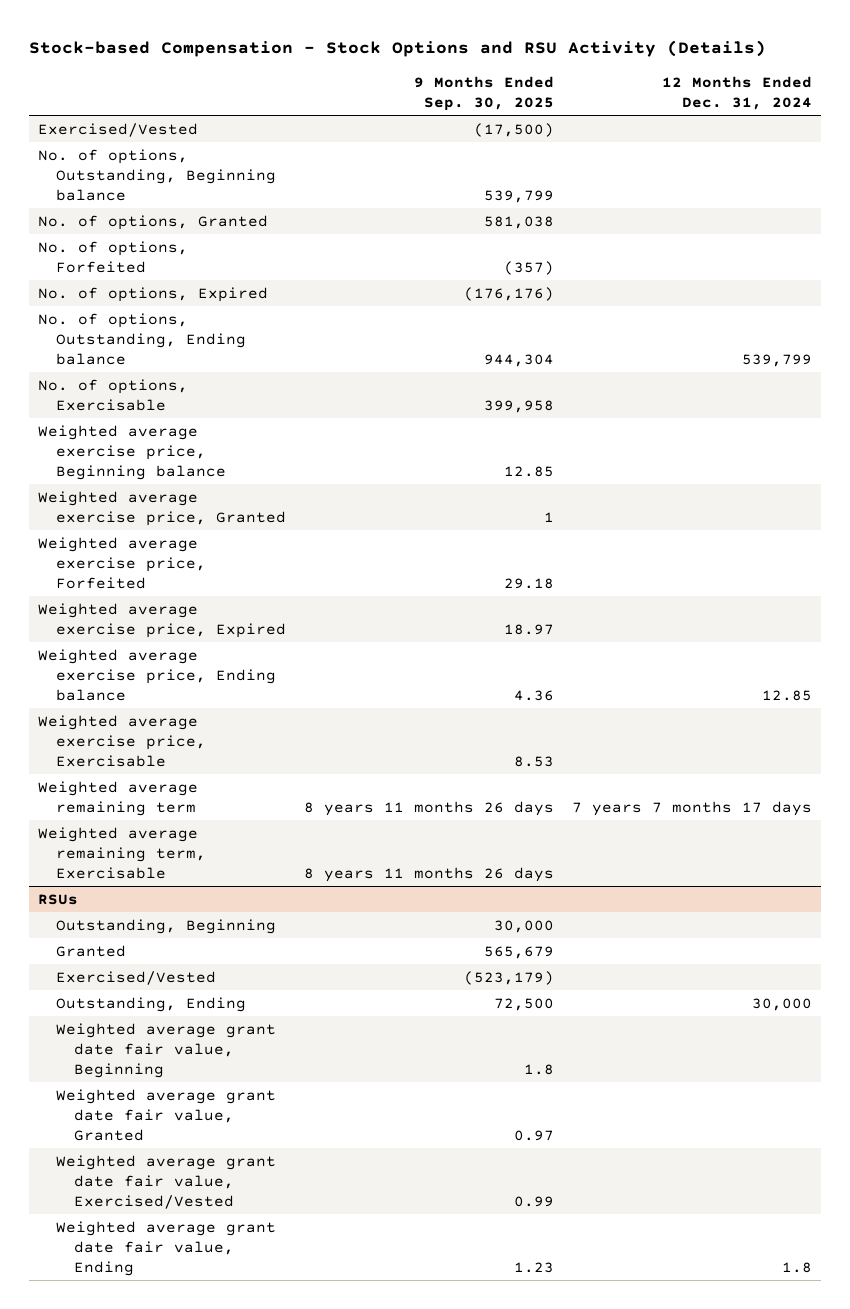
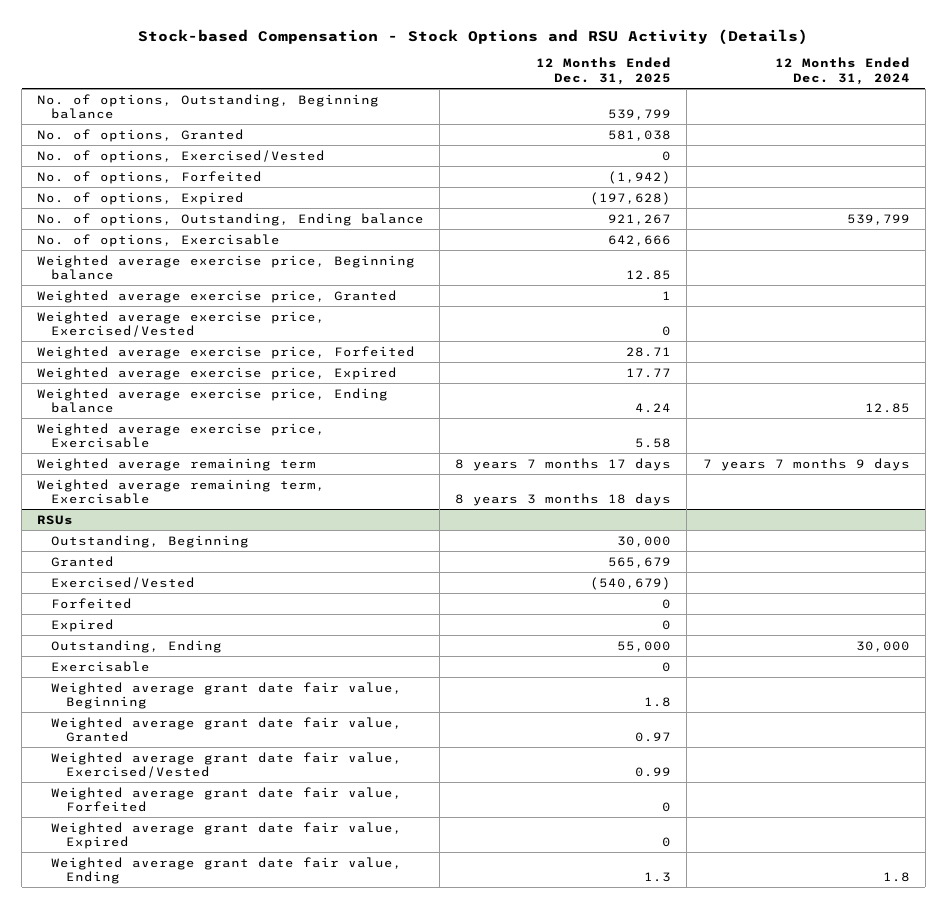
- | 9 Months Ended Sep. 30, 2025 | 12 Months Ended Dec. 31, 2024
+ | 12 Months Ended Dec. 31, 2025 | 12 Months Ended Dec. 31, 2024
- Exercised/Vested | (17,500) |
+ No. of options, Exercised/Vested | 0 |
+ Weighted average exercise price, Exercised/Vested | 0 |
- Weighted average remaining term | 8 years 11 months 26 days | 7 years 7 months 17 days
+ Weighted average remaining term | 8 years 7 months 17 days | 7 years 7 months 9 days
@ RSUs
+ Forfeited | 0 |
+ Expired | 0 |
+ Exercisable | 0 |
+ Weighted average grant date fair value, Forfeited | 0 |
+ Weighted average grant date fair value, Expired | 0 |

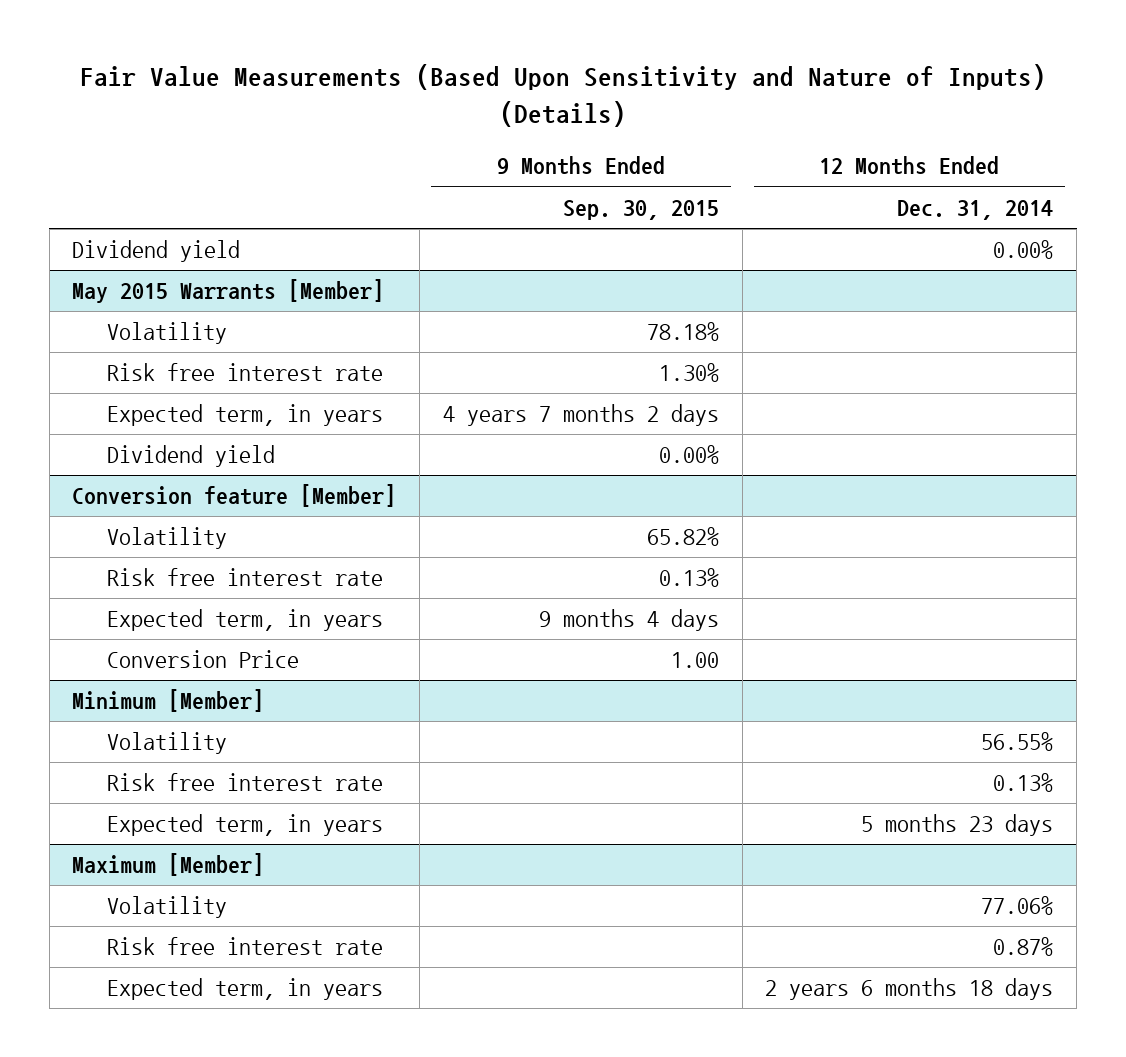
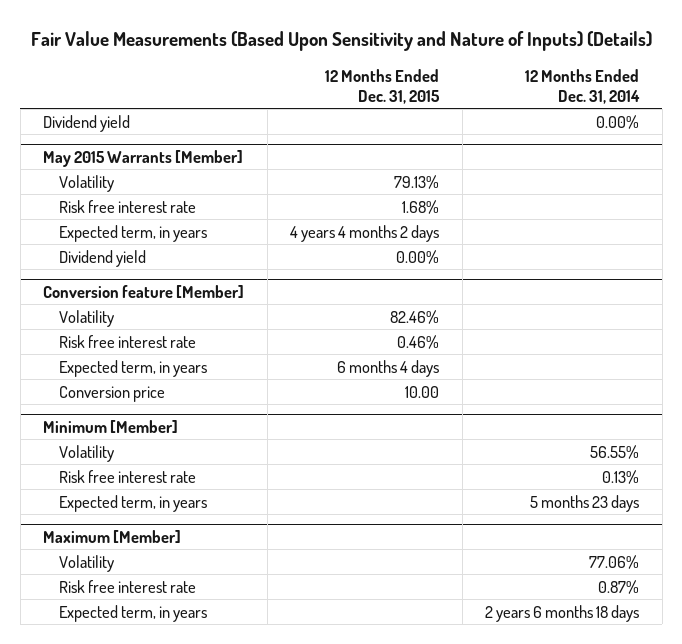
- | 9 Months Ended Sep. 30, 2015 | 12 Months Ended Dec. 31, 2014
+ | 12 Months Ended Dec. 31, 2015 | 12 Months Ended Dec. 31, 2014
@ Conversion feature [Member]
- Conversion Price | 1.00 |
+ Conversion price | 10.00 |

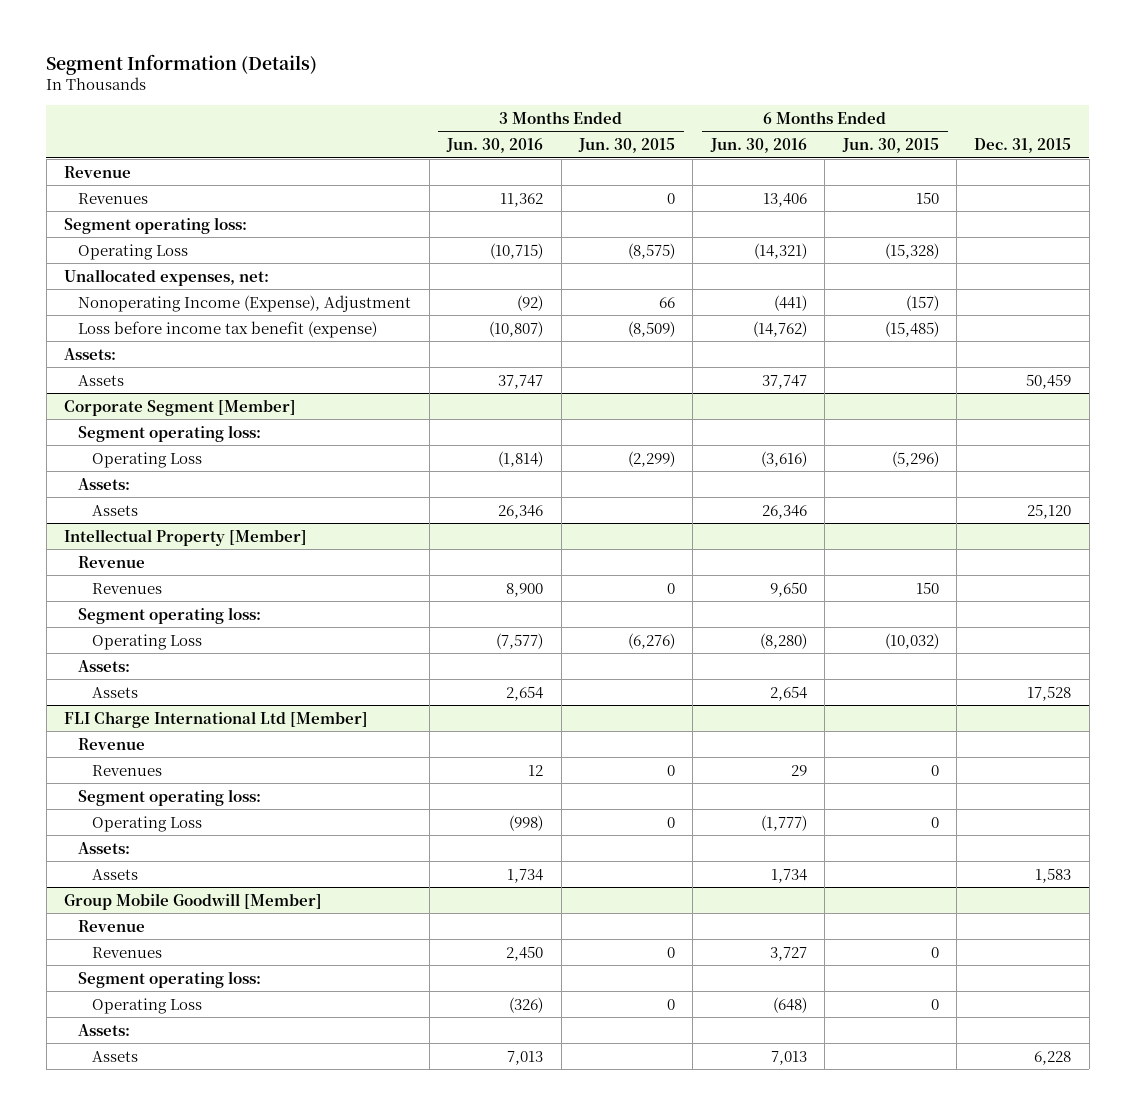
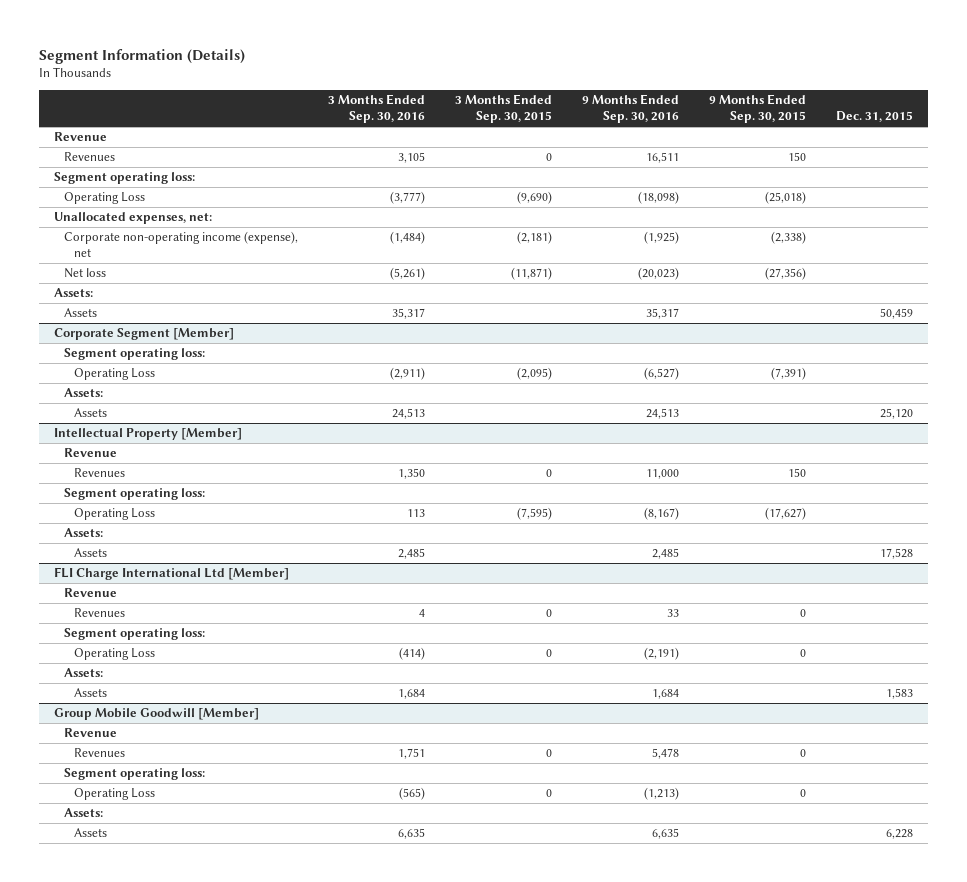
- | 3 Months Ended Jun. 30, 2016 | 3 Months Ended Jun. 30, 2015 | 6 Months Ended Jun. 30, 2016 | 6 Months Ended Jun. 30, 2015 | Dec. 31, 2015
+ | 3 Months Ended Sep. 30, 2016 | 3 Months Ended Sep. 30, 2015 | 9 Months Ended Sep. 30, 2016 | 9 Months Ended Sep. 30, 2015 | Dec. 31, 2015
- Nonoperating Income (Expense), Adjustment | (92) | 66 | (441) | (157) |
- Loss before income tax benefit (expense) | (10,807) | (8,509) | (14,762) | (15,485) |
+ Corporate non-operating income (expense), net | (1,484) | (2,181) | (1,925) | (2,338) |
+ Net loss | (5,261) | (11,871) | (20,023) | (27,356) |

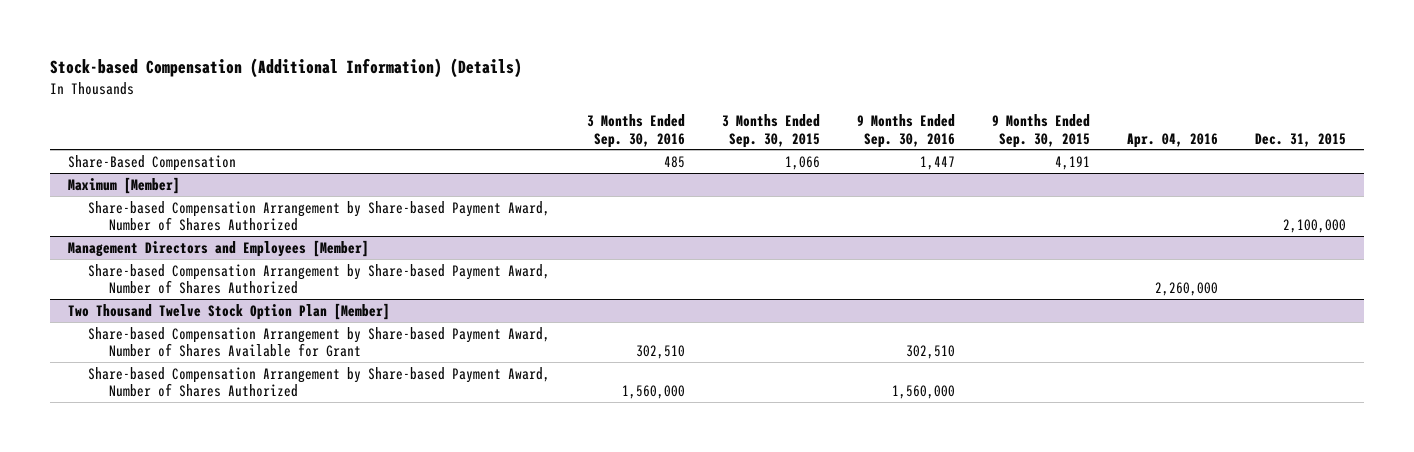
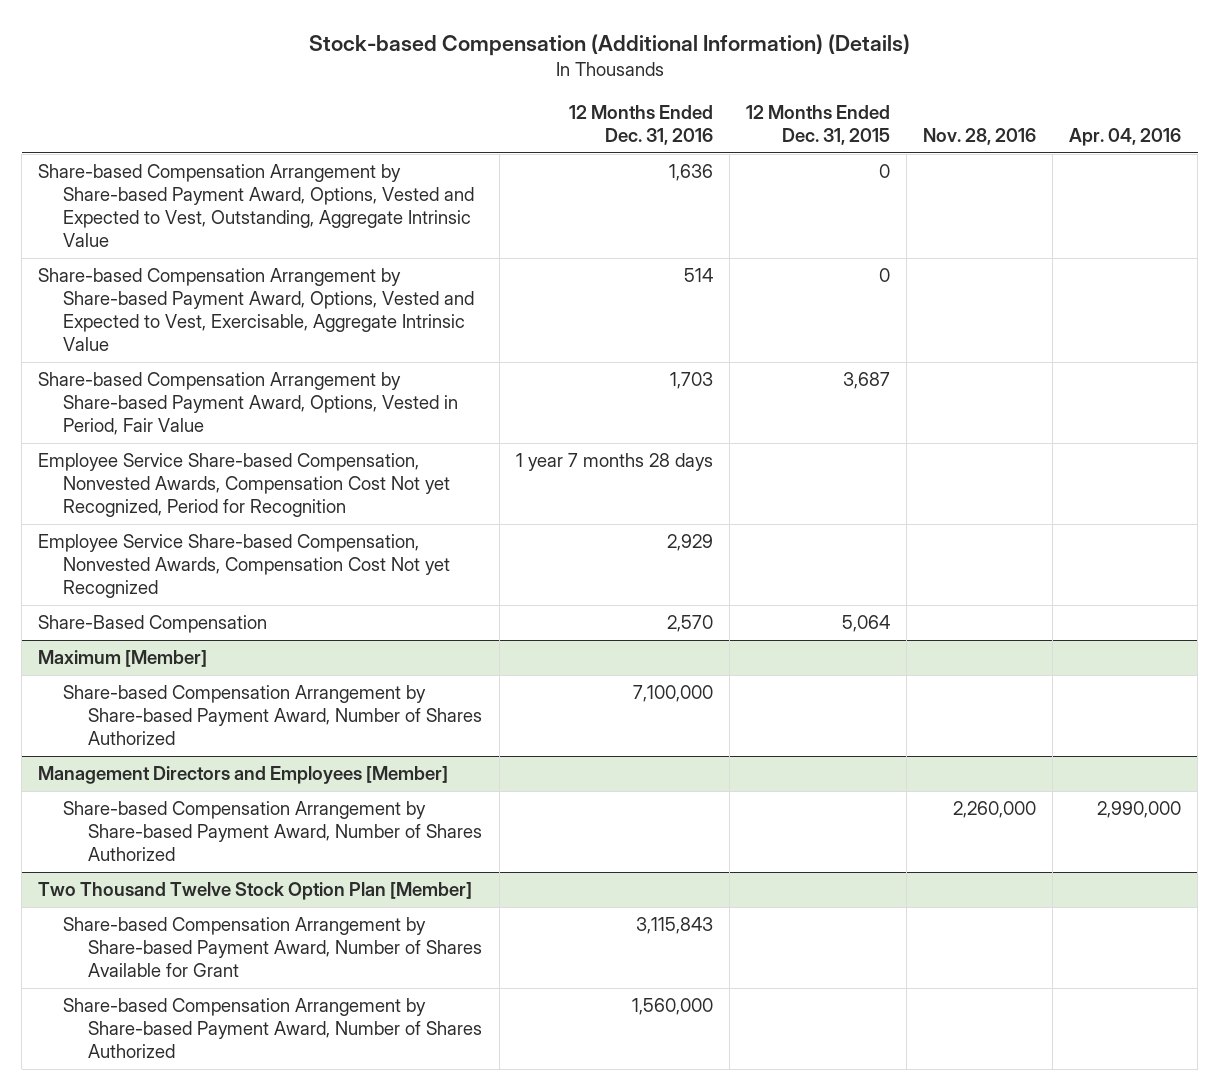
- | 3 Months Ended Sep. 30, 2016 | 3 Months Ended Sep. 30, 2015 | 9 Months Ended Sep. 30, 2016 | 9 Months Ended Sep. 30, 2015 | Apr. 04, 2016 | Dec. 31, 2015
+ | 12 Months Ended Dec. 31, 2016 | 12 Months Ended Dec. 31, 2015 | Nov. 28, 2016 | Apr. 04, 2016
+ Share-based Compensation Arrangement by Share-based Payment Award, Options, Vested and Expected to Vest, Outstanding, Aggregate Intrinsic Value | 1,636 | 0 | |
+ Share-based Compensation Arrangement by Share-based Payment Award, Options, Vested and Expected to Vest, Exercisable, Aggregate Intrinsic Value | 514 | 0 | |
+ Share-based Compensation Arrangement by Share-based Payment Award, Options, Vested in Period, Fair Value | 1,703 | 3,687 | |
+ Employee Service Share-based Compensation, Nonvested Awards, Compensation Cost Not yet Recognized, Period for Recognition | 1 year 7 months 28 days | | |
+ Employee Service Share-based Compensation, Nonvested Awards, Compensation Cost Not yet Recognized | 2,929 | | |
@ Management Directors and Employees [Member]
- Share-based Compensation Arrangement by Share-based Payment Award, Number of Shares Authorized | | | | | 2,260,000 |
+ Share-based Compensation Arrangement by Share-based Payment Award, Number of Shares Authorized | | | 2,260,000 | 2,990,000

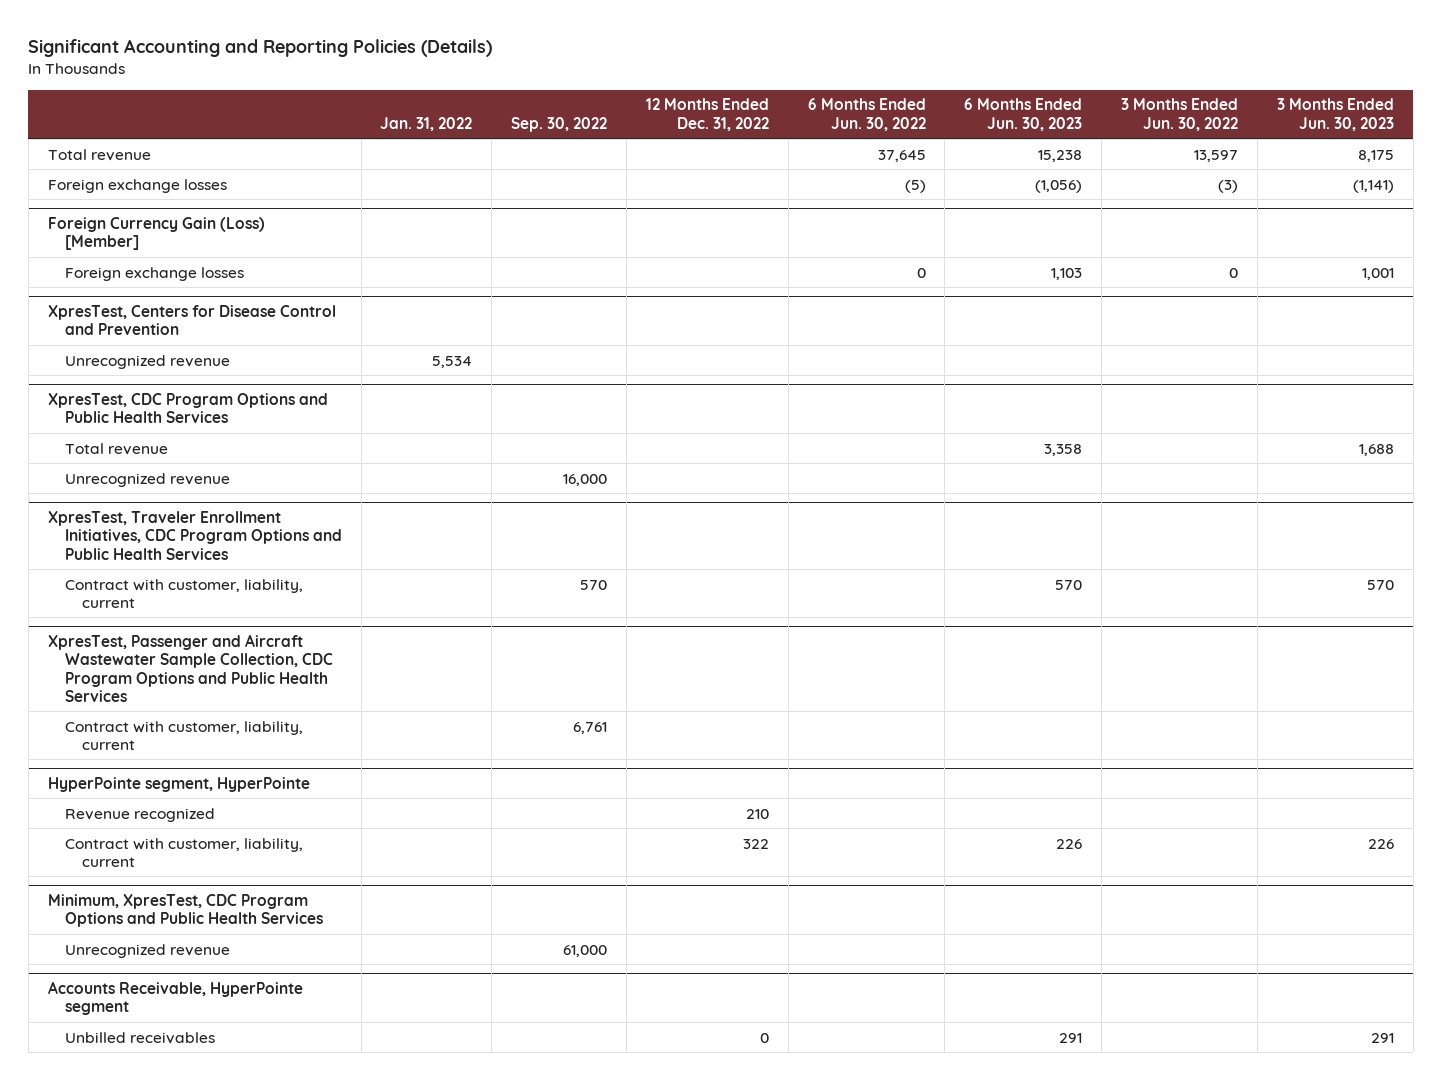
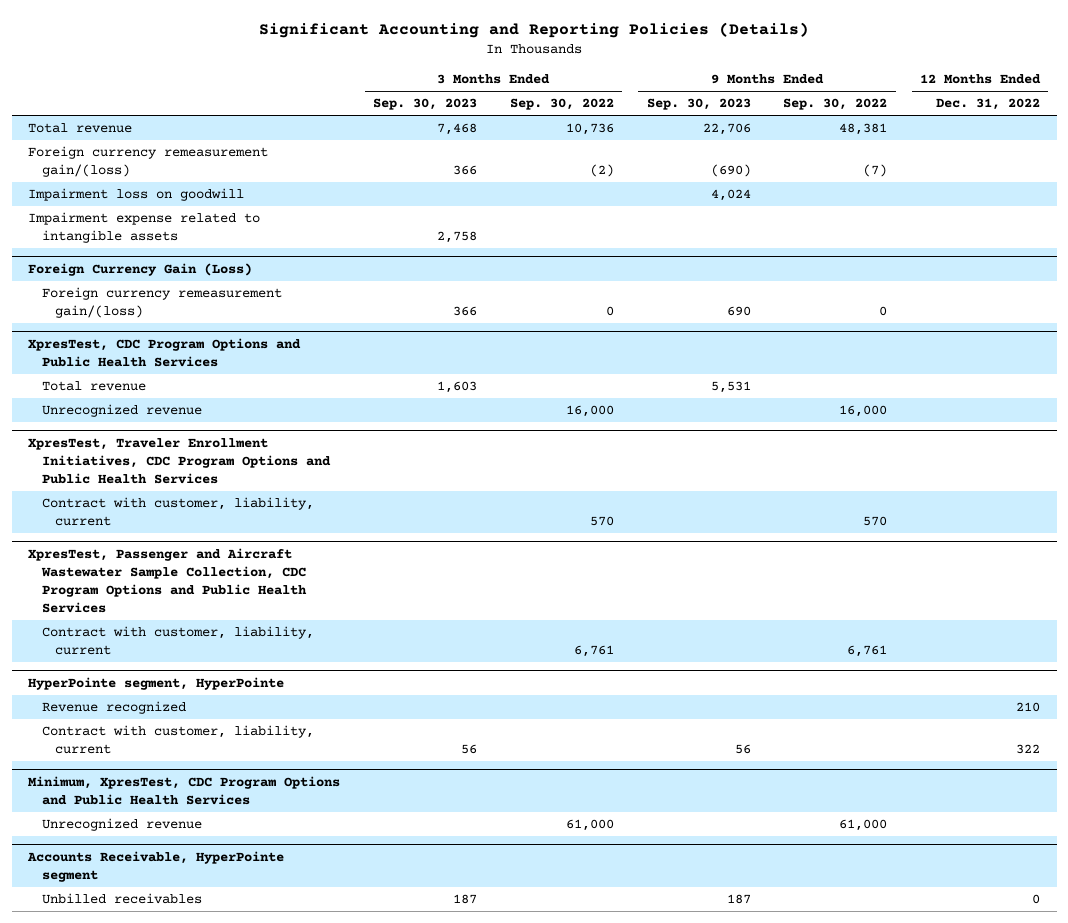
- | Jan. 31, 2022 | Sep. 30, 2022 | 12 Months Ended Dec. 31, 2022 | 6 Months Ended Jun. 30, 2022 | 6 Months Ended Jun. 30, 2023 | 3 Months Ended Jun. 30, 2022 | 3 Months Ended Jun. 30, 2023
+ | 3 Months Ended Sep. 30, 2023 | 3 Months Ended Sep. 30, 2022 | 9 Months Ended Sep. 30, 2023 | 9 Months Ended Sep. 30, 2022 | 12 Months Ended Dec. 31, 2022
- Foreign exchange losses | | | | (5) | (1,056) | (3) | (1,141)
- Foreign Currency Gain (Loss) [Member]
- Foreign exchange losses | | | | 0 | 1,103 | 0 | 1,001
- XpresTest, Centers for Disease Control and Prevention
- Unrecognized revenue | 5,534 | | | | | |
+ Foreign currency remeasurement gain/(loss) | 366 | (2) | (690) | (7) |
+ Impairment loss on goodwill | | | 4,024 | |
+ Impairment expense related to intangible assets | 2,758 | | | |
+ Foreign Currency Gain (Loss)
+ Foreign currency remeasurement gain/(loss) | 366 | 0 | 690 | 0 |

